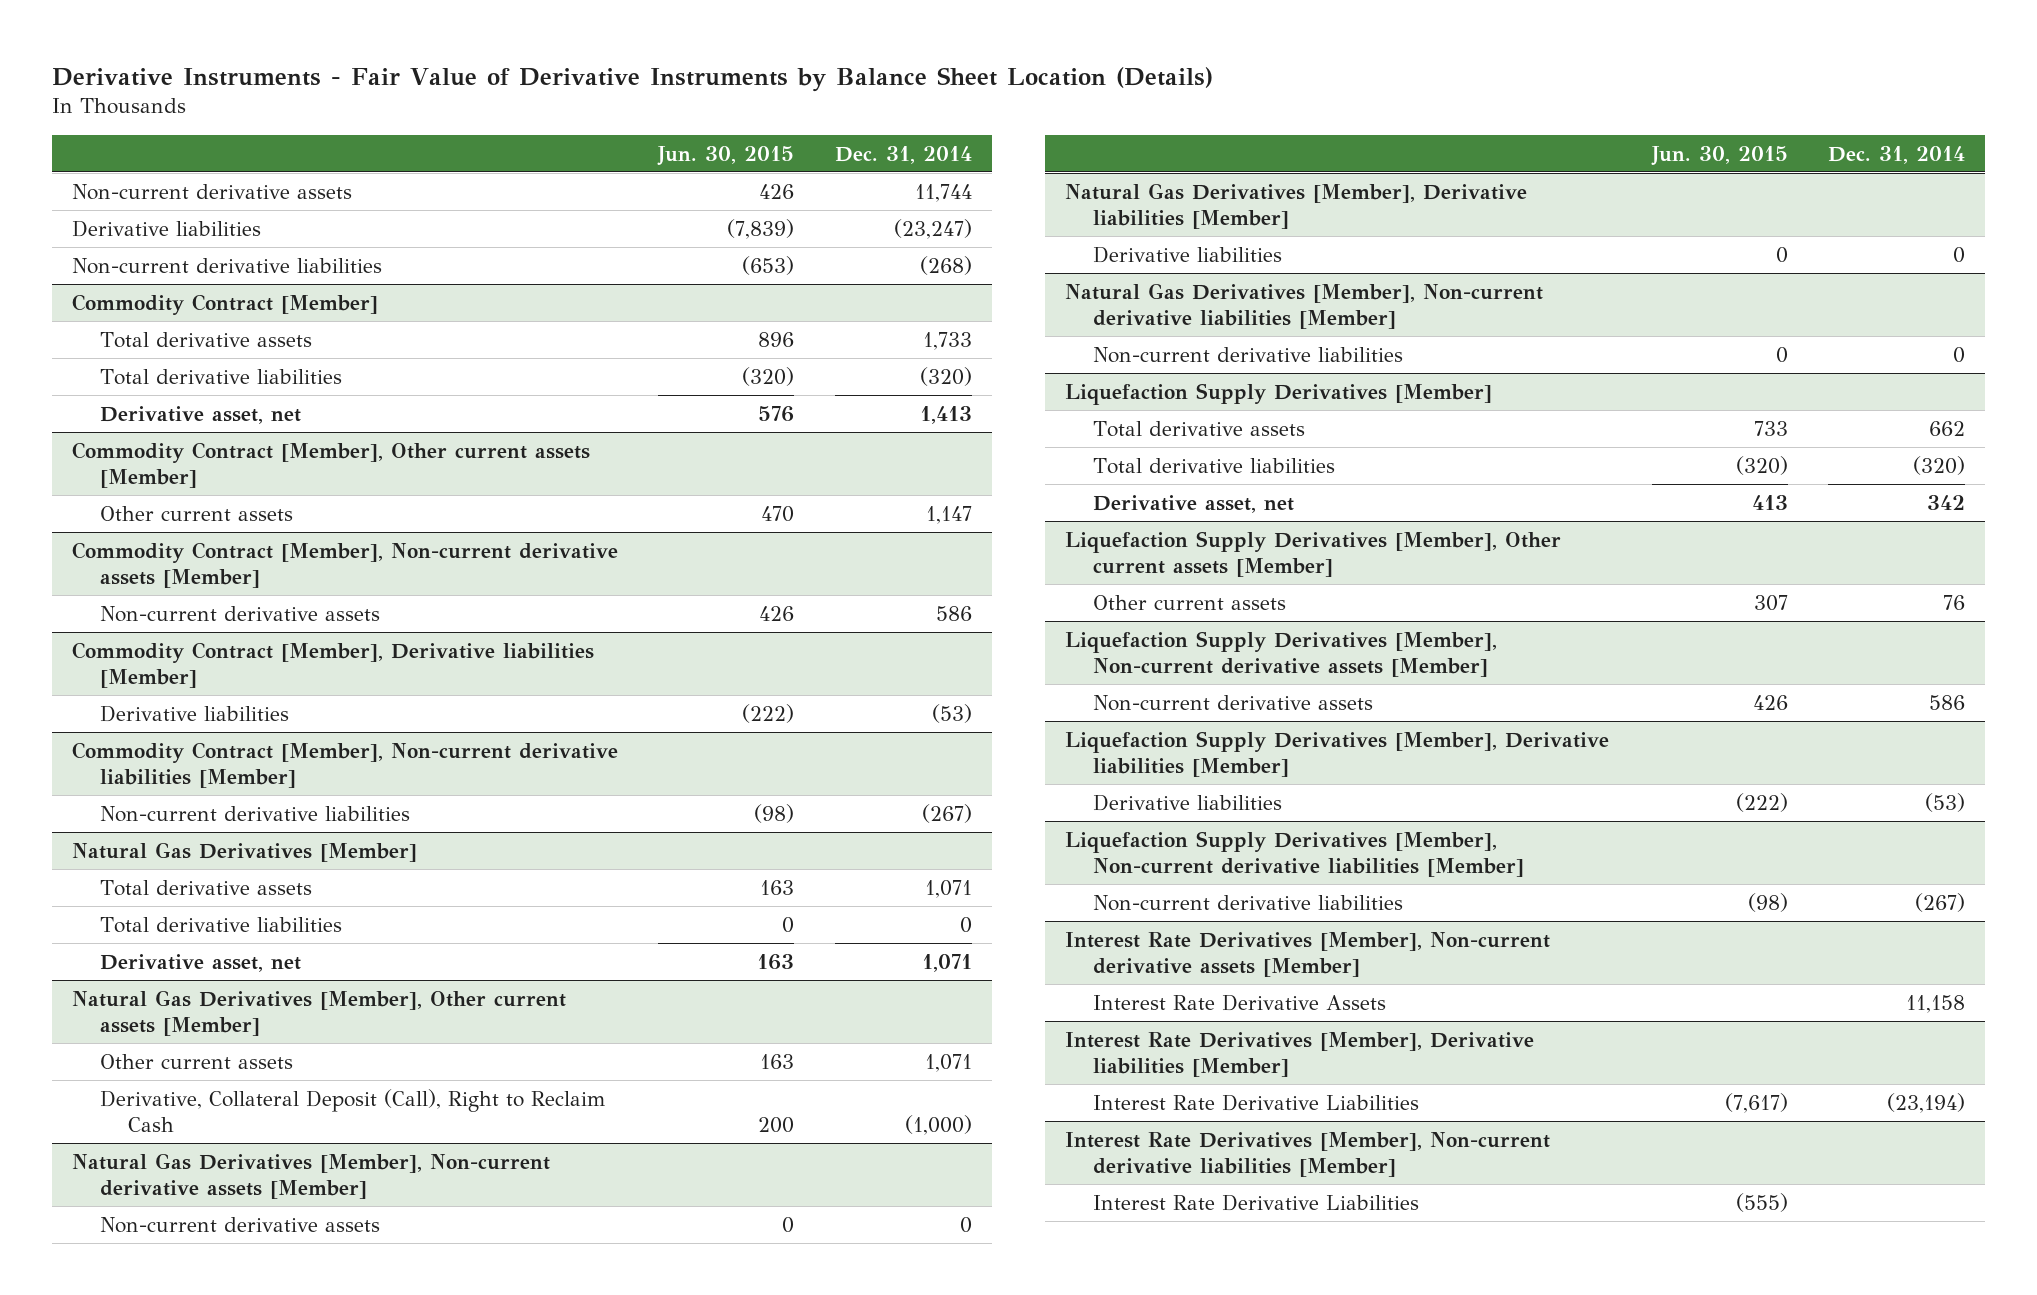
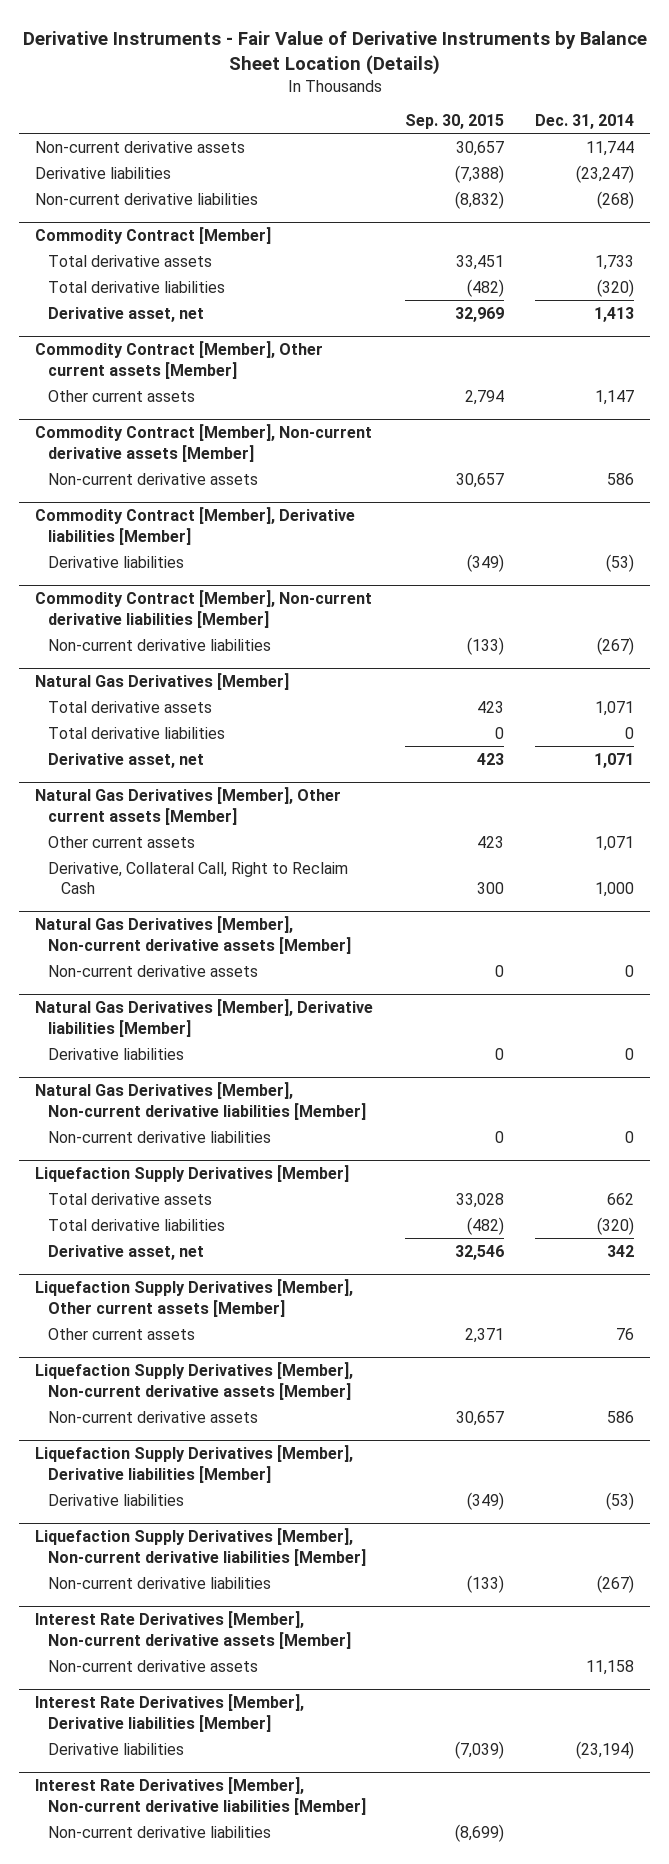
- | Jun. 30, 2015 | Dec. 31, 2014
+ | Sep. 30, 2015 | Dec. 31, 2014
@ Natural Gas Derivatives [Member], Other current assets [Member]
- Derivative, Collateral Deposit (Call), Right to Reclaim Cash | 200 | (1,000)
+ Derivative, Collateral Call, Right to Reclaim Cash | 300 | 1,000
@ Interest Rate Derivatives [Member], Non-current derivative assets [Member]
- Interest Rate Derivative Assets | | 11,158
+ Non-current derivative assets | | 11,158
@ Interest Rate Derivatives [Member], Derivative liabilities [Member]
- Interest Rate Derivative Liabilities | (7,617) | (23,194)
+ Derivative liabilities | (7,039) | (23,194)
@ Interest Rate Derivatives [Member], Non-current derivative liabilities [Member]
- Interest Rate Derivative Liabilities | (555) |
+ Non-current derivative liabilities | (8,699) |

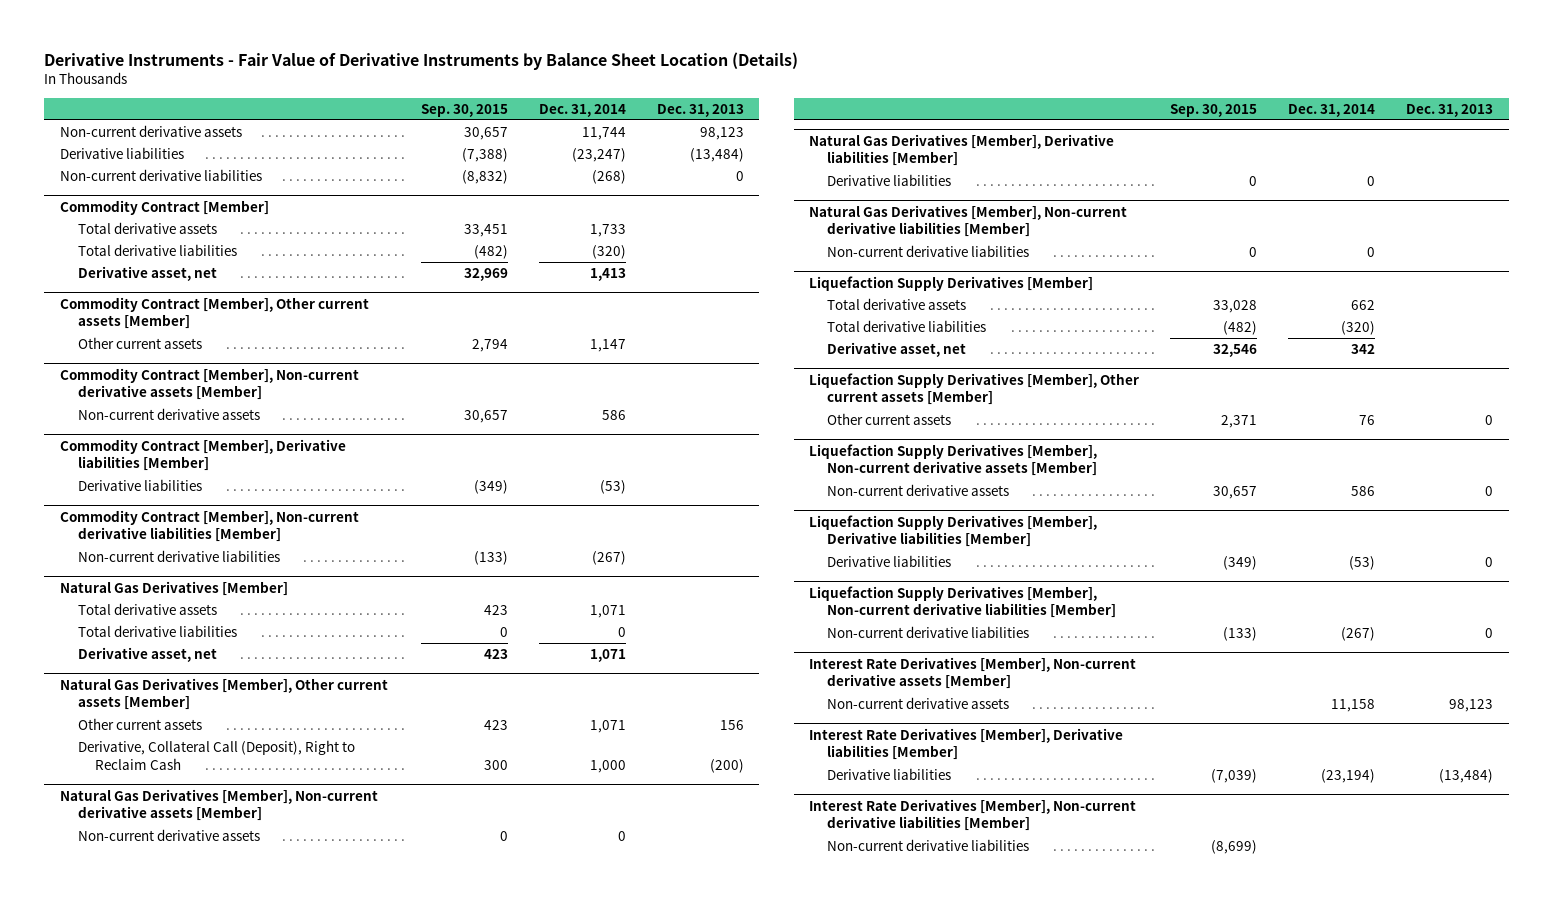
- | Sep. 30, 2015 | Dec. 31, 2014
+ | Sep. 30, 2015 | Dec. 31, 2014 | Dec. 31, 2013
@ Natural Gas Derivatives [Member], Other current assets [Member]
- Derivative, Collateral Call, Right to Reclaim Cash | 300 | 1,000
+ Derivative, Collateral Call (Deposit), Right to Reclaim Cash | 300 | 1,000 | (200)

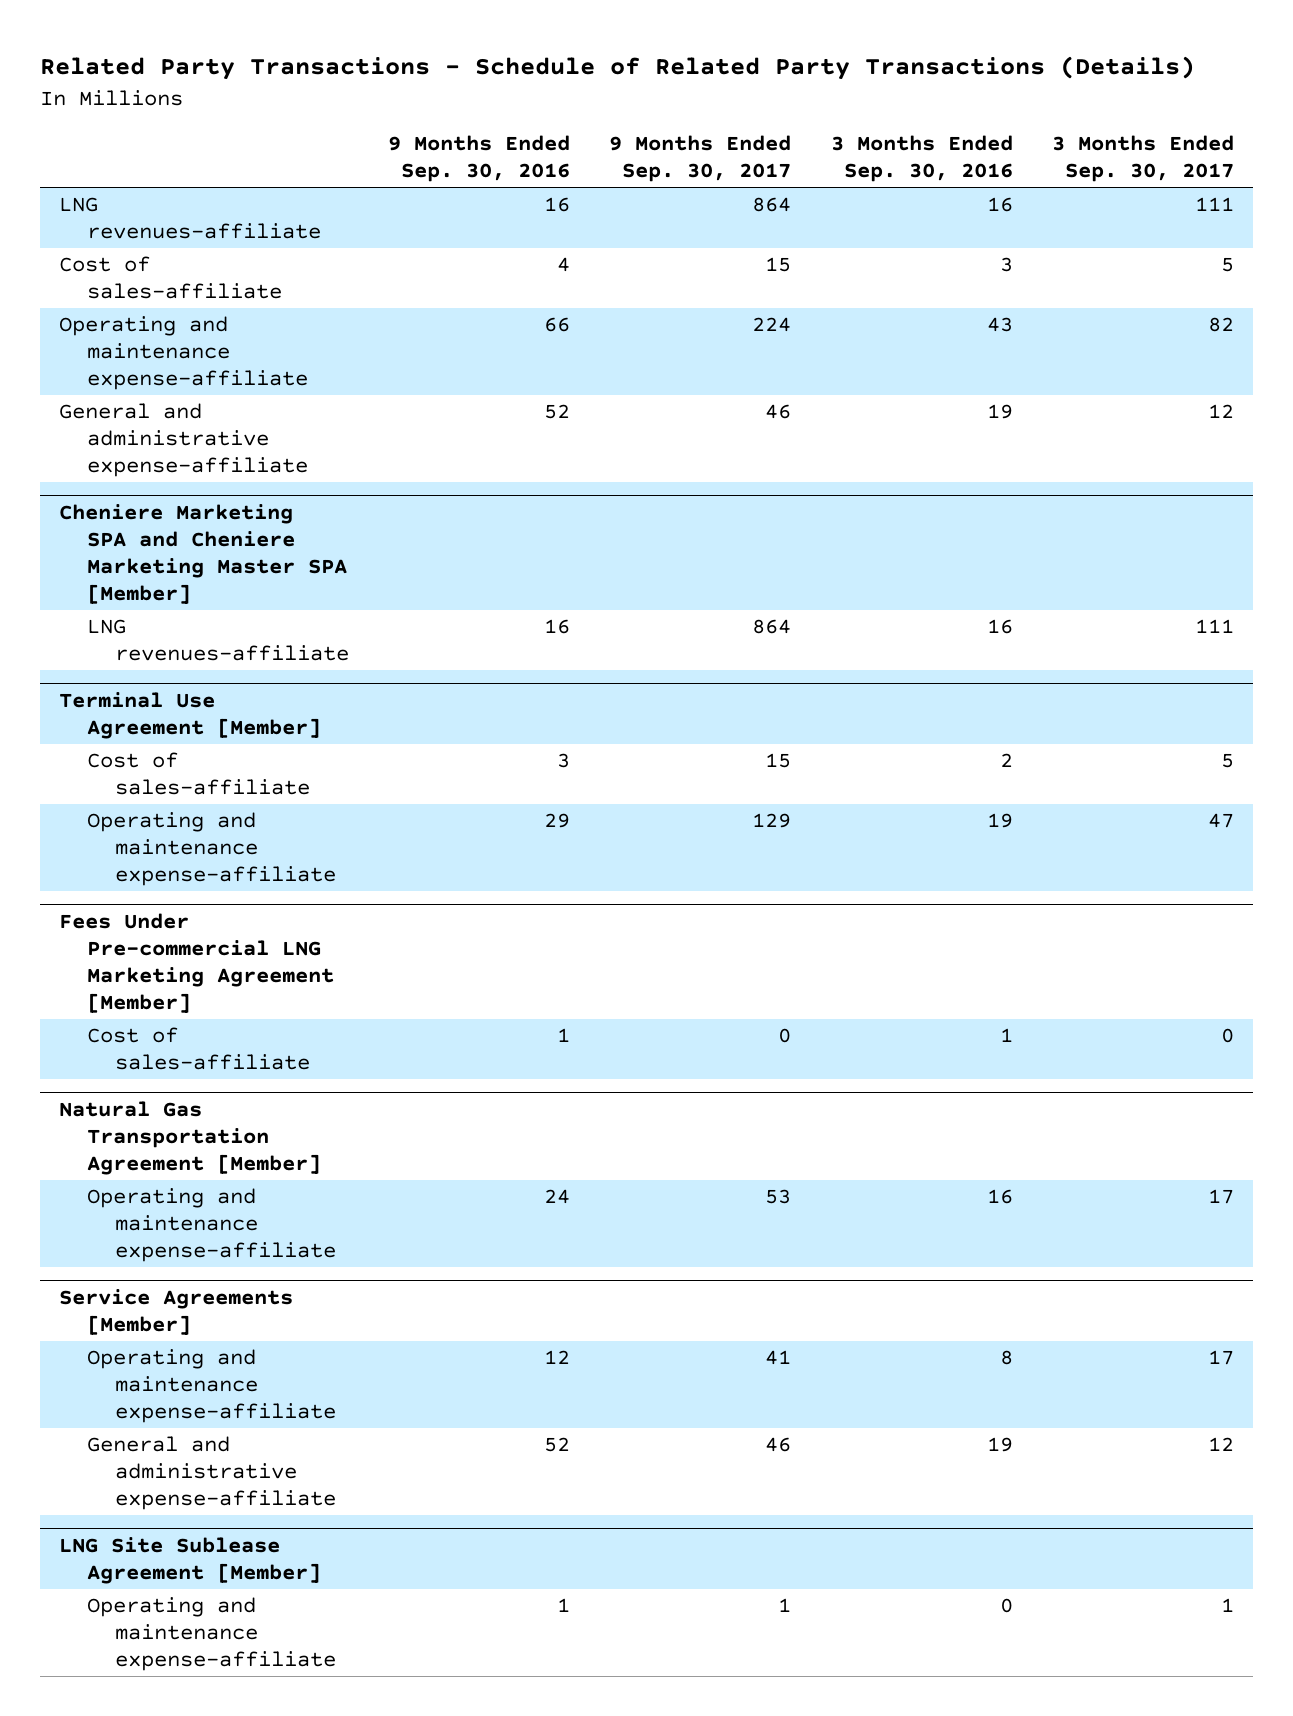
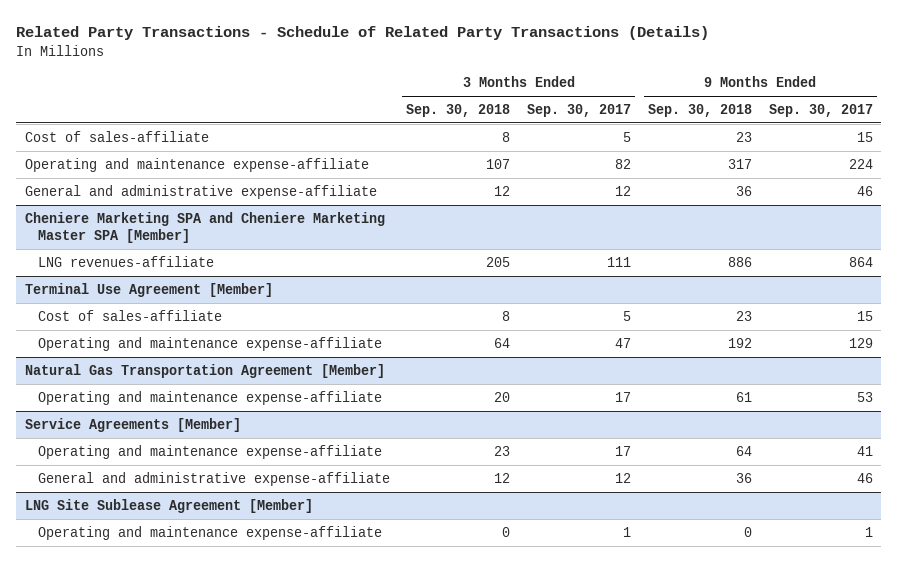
- | 9 Months Ended Sep. 30, 2016 | 9 Months Ended Sep. 30, 2017 | 3 Months Ended Sep. 30, 2016 | 3 Months Ended Sep. 30, 2017
+ | 3 Months Ended Sep. 30, 2018 | 3 Months Ended Sep. 30, 2017 | 9 Months Ended Sep. 30, 2018 | 9 Months Ended Sep. 30, 2017
- LNG revenues-affiliate | 16 | 864 | 16 | 111
- Fees Under Pre-commercial LNG Marketing Agreement [Member]
- Cost of sales-affiliate | 1 | 0 | 1 | 0

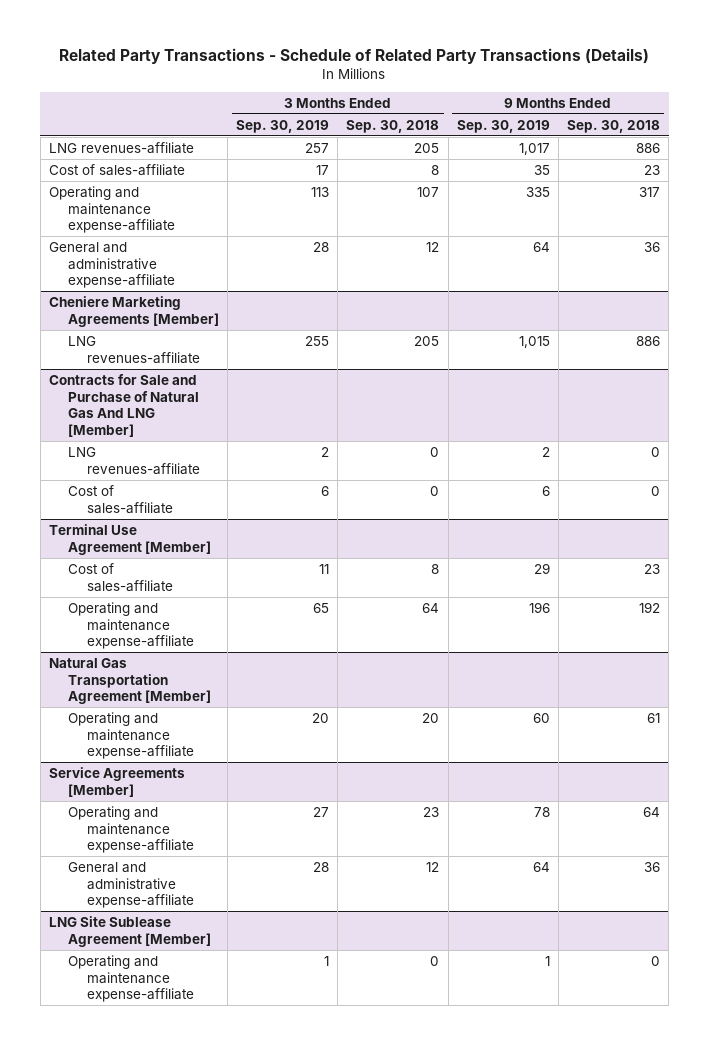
- | 3 Months Ended Sep. 30, 2018 | 3 Months Ended Sep. 30, 2017 | 9 Months Ended Sep. 30, 2018 | 9 Months Ended Sep. 30, 2017
+ | 3 Months Ended Sep. 30, 2019 | 3 Months Ended Sep. 30, 2018 | 9 Months Ended Sep. 30, 2019 | 9 Months Ended Sep. 30, 2018
+ LNG revenues-affiliate | 257 | 205 | 1,017 | 886
- Cheniere Marketing SPA and Cheniere Marketing Master SPA [Member]
+ Cheniere Marketing Agreements [Member]
+ Contracts for Sale and Purchase of Natural Gas And LNG [Member]
+ LNG revenues-affiliate | 2 | 0 | 2 | 0
+ Cost of sales-affiliate | 6 | 0 | 6 | 0

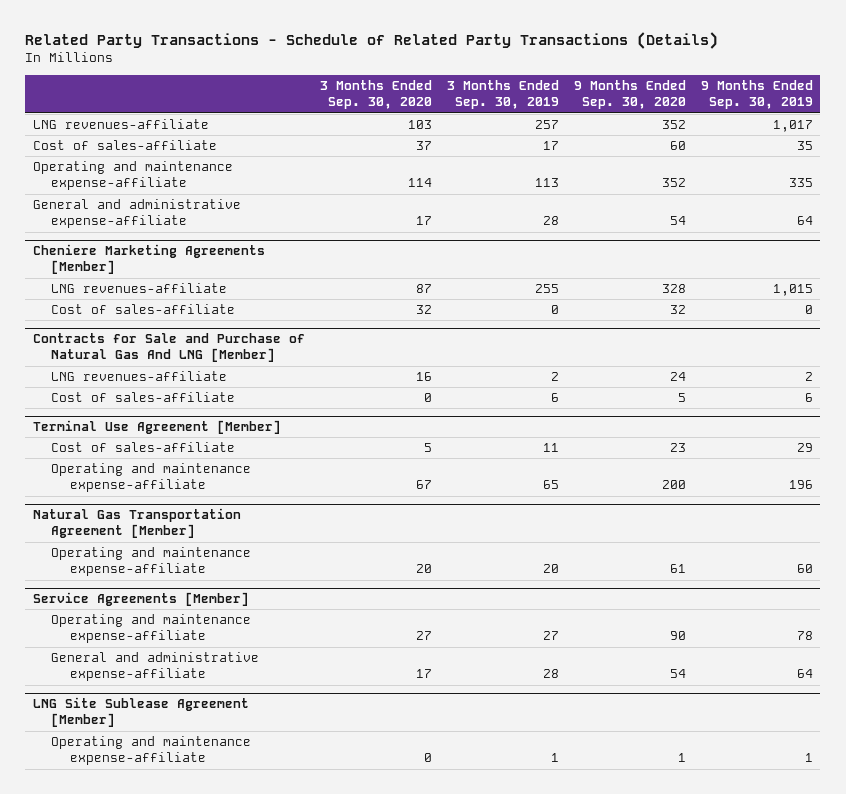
- | 3 Months Ended Sep. 30, 2019 | 3 Months Ended Sep. 30, 2018 | 9 Months Ended Sep. 30, 2019 | 9 Months Ended Sep. 30, 2018
+ | 3 Months Ended Sep. 30, 2020 | 3 Months Ended Sep. 30, 2019 | 9 Months Ended Sep. 30, 2020 | 9 Months Ended Sep. 30, 2019
@ Cheniere Marketing Agreements [Member]
+ Cost of sales-affiliate | 32 | 0 | 32 | 0

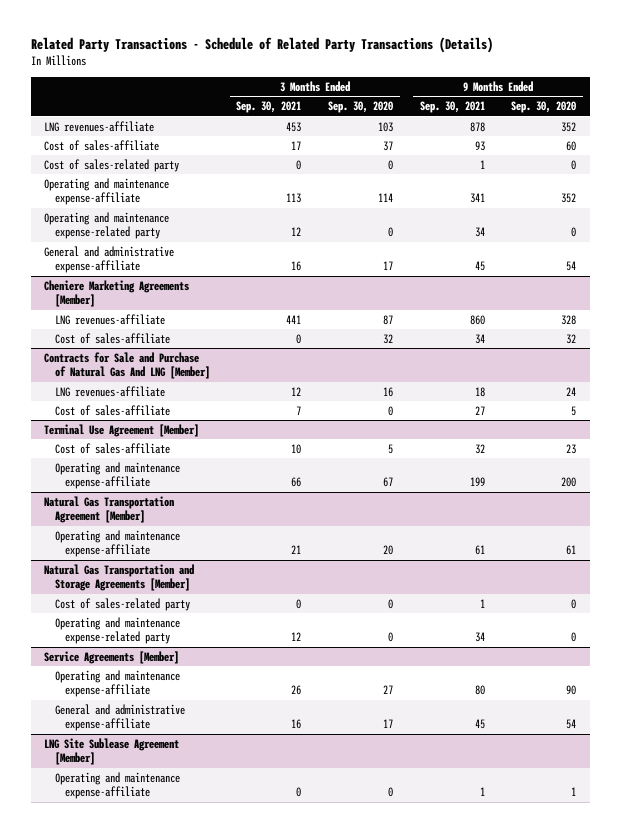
- | 3 Months Ended Sep. 30, 2020 | 3 Months Ended Sep. 30, 2019 | 9 Months Ended Sep. 30, 2020 | 9 Months Ended Sep. 30, 2019
+ | 3 Months Ended Sep. 30, 2021 | 3 Months Ended Sep. 30, 2020 | 9 Months Ended Sep. 30, 2021 | 9 Months Ended Sep. 30, 2020
+ Cost of sales-related party | 0 | 0 | 1 | 0
+ Operating and maintenance expense-related party | 12 | 0 | 34 | 0
+ Natural Gas Transportation and Storage Agreements [Member]
+ Cost of sales-related party | 0 | 0 | 1 | 0
+ Operating and maintenance expense-related party | 12 | 0 | 34 | 0

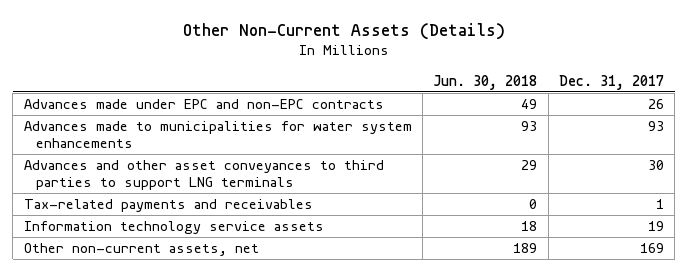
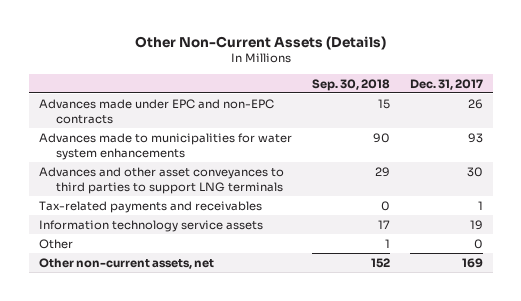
- | Jun. 30, 2018 | Dec. 31, 2017
+ | Sep. 30, 2018 | Dec. 31, 2017
+ Other | 1 | 0

